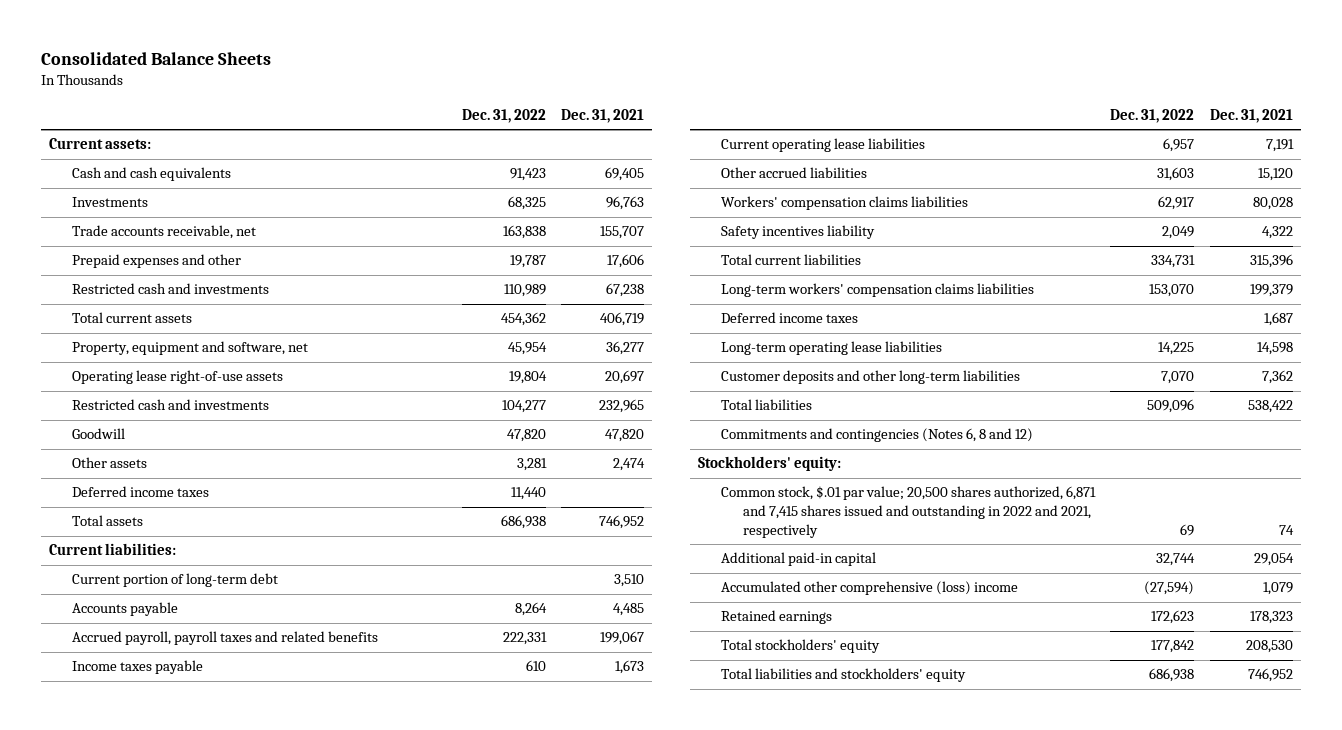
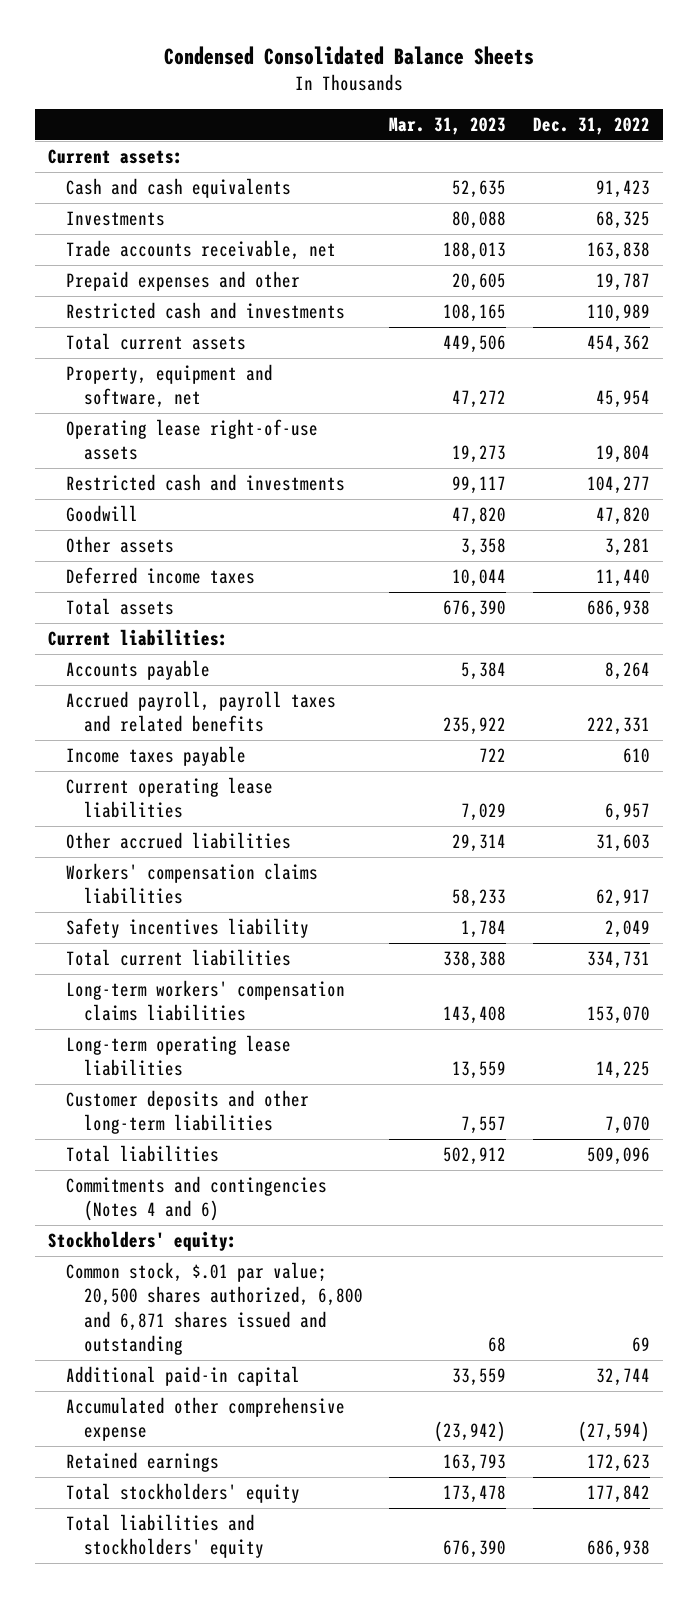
- Consolidated Balance Sheets
+ Condensed Consolidated Balance Sheets
- | Dec. 31, 2022 | Dec. 31, 2021
+ | Mar. 31, 2023 | Dec. 31, 2022
- Current portion of long-term debt | | 3,510
- Deferred income taxes | | 1,687
- Commitments and contingencies (Notes 6, 8 and 12)
+ Commitments and contingencies (Notes 4 and 6)
- Common stock, $.01 par value; 20,500 shares authorized, 6,871 and 7,415 shares issued and outstanding in 2022 and 2021, respectively | 69 | 74
+ Common stock, $.01 par value; 20,500 shares authorized, 6,800 and 6,871 shares issued and outstanding | 68 | 69
- Accumulated other comprehensive (loss) income | (27,594) | 1,079
+ Accumulated other comprehensive expense | (23,942) | (27,594)

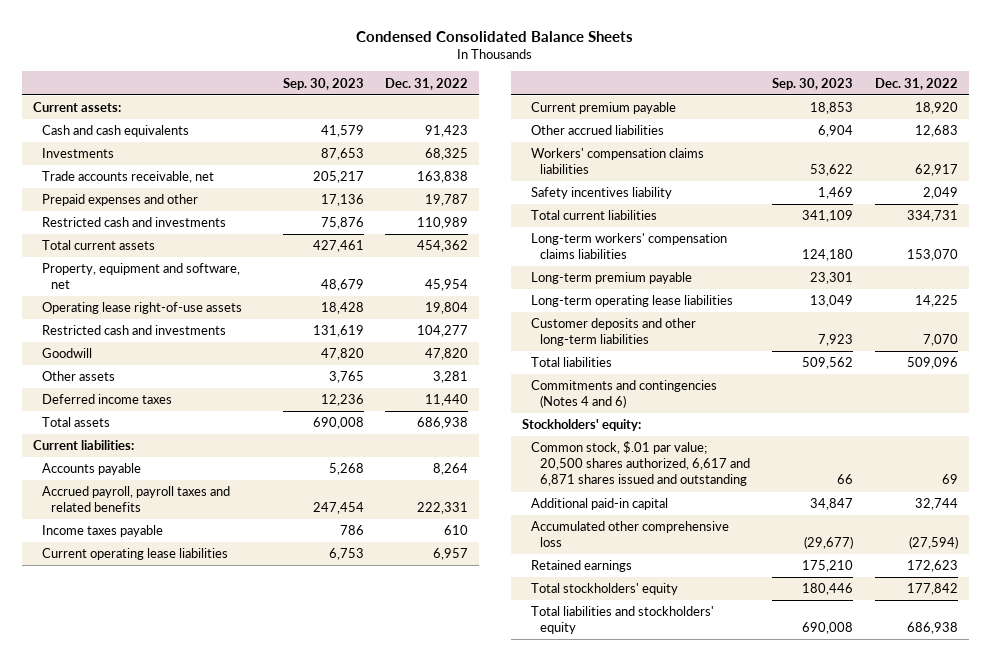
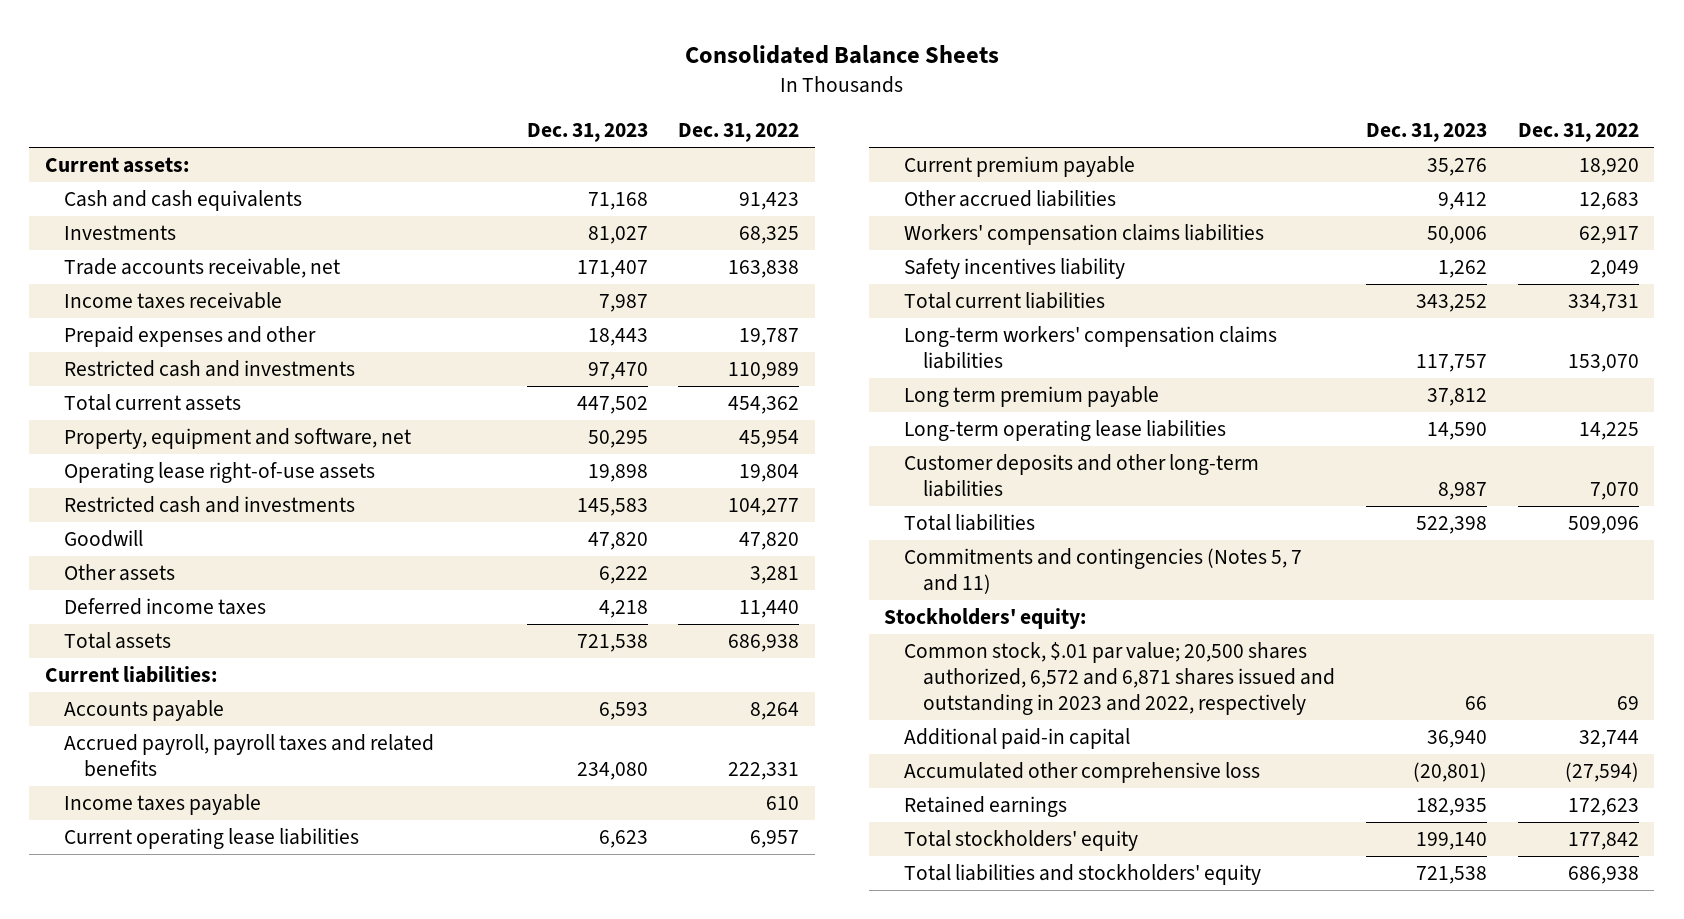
- Condensed Consolidated Balance Sheets
+ Consolidated Balance Sheets
- | Sep. 30, 2023 | Dec. 31, 2022
+ | Dec. 31, 2023 | Dec. 31, 2022
+ Income taxes receivable | 7,987 |
- Long-term premium payable | 23,301 |
+ Long term premium payable | 37,812 |
- Commitments and contingencies (Notes 4 and 6)
+ Commitments and contingencies (Notes 5, 7 and 11)
- Common stock, $.01 par value; 20,500 shares authorized, 6,617 and 6,871 shares issued and outstanding | 66 | 69
+ Common stock, $.01 par value; 20,500 shares authorized, 6,572 and 6,871 shares issued and outstanding in 2023 and 2022, respectively | 66 | 69

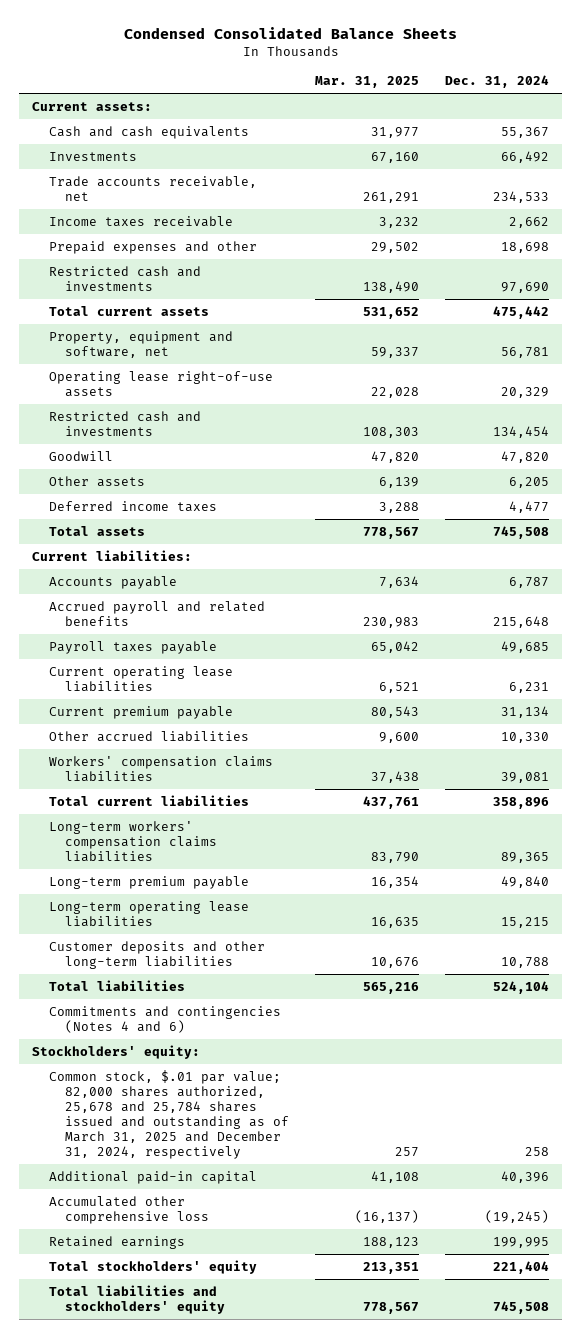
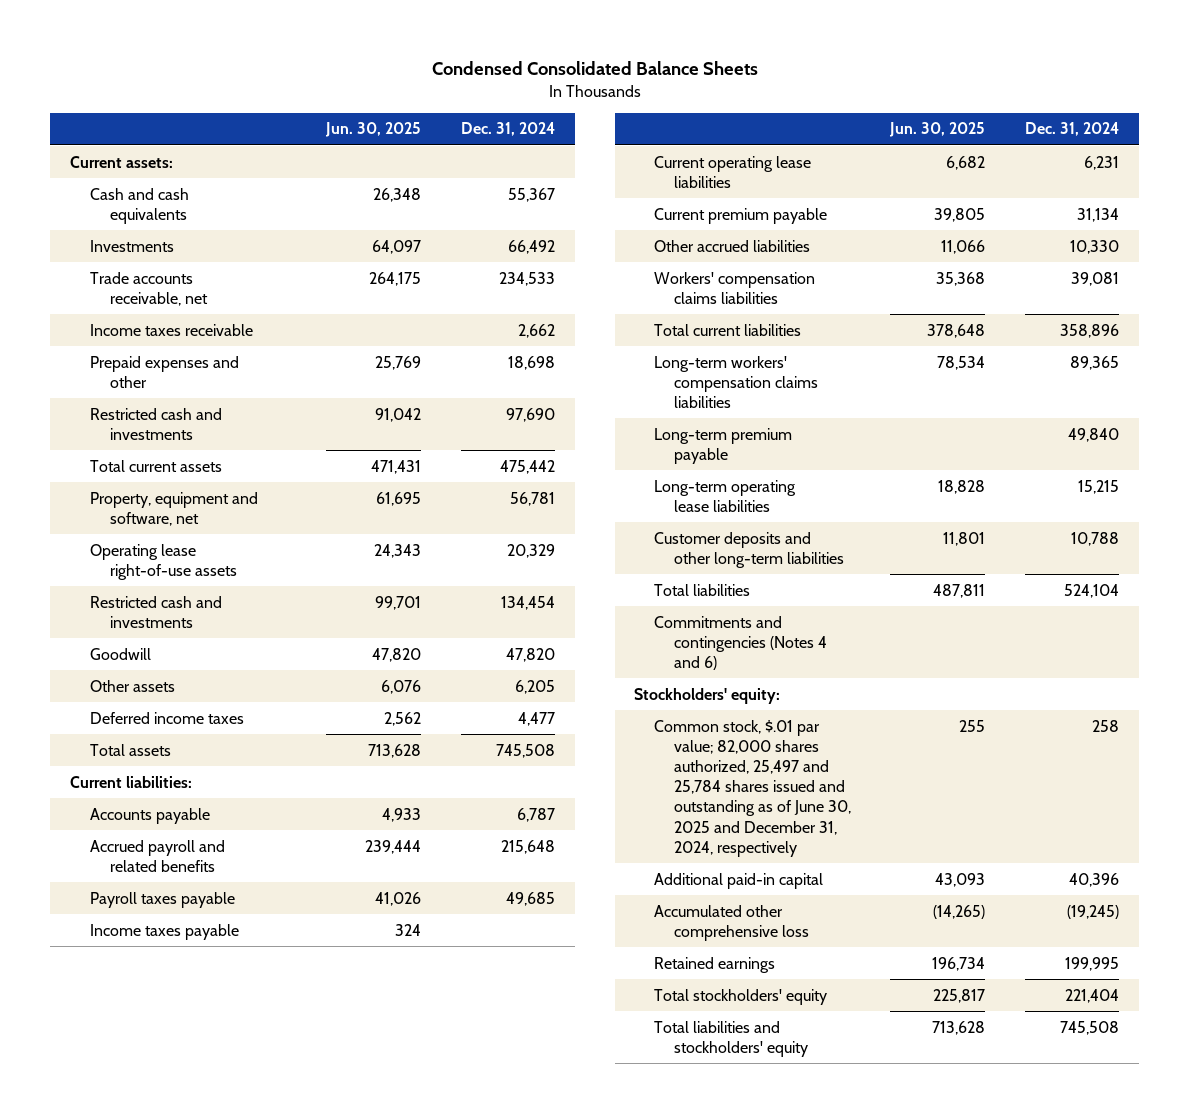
- | Mar. 31, 2025 | Dec. 31, 2024
+ | Jun. 30, 2025 | Dec. 31, 2024
+ Income taxes payable | 324 |
- Common stock, $.01 par value; 82,000 shares authorized, 25,678 and 25,784 shares issued and outstanding as of March 31, 2025 and December 31, 2024, respectively | 257 | 258
+ Common stock, $.01 par value; 82,000 shares authorized, 25,497 and 25,784 shares issued and outstanding as of June 30, 2025 and December 31, 2024, respectively | 255 | 258

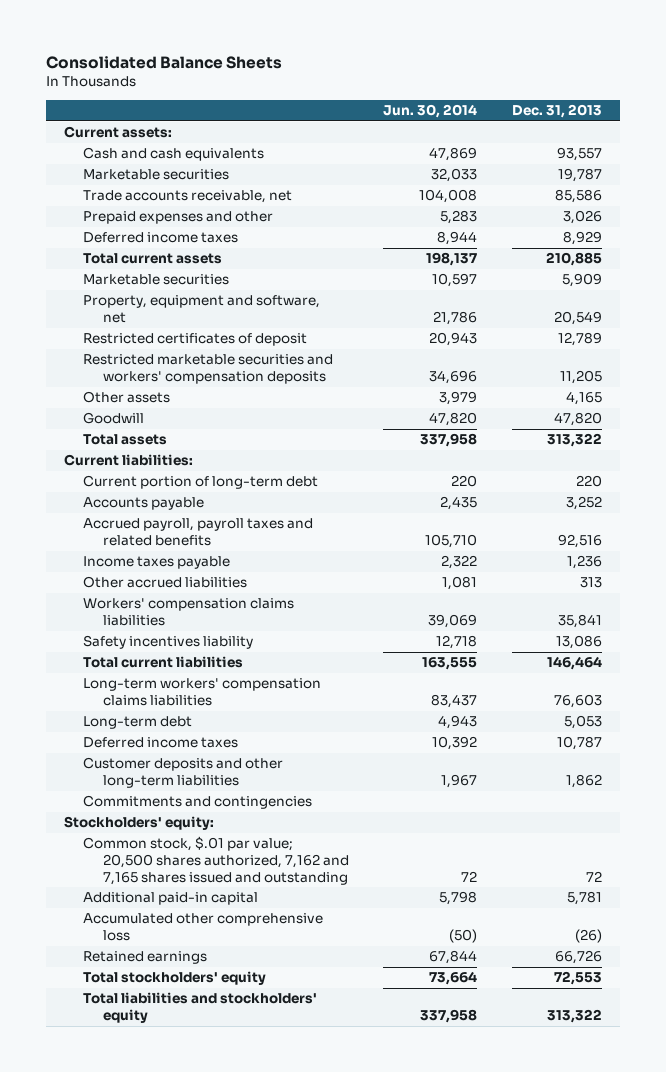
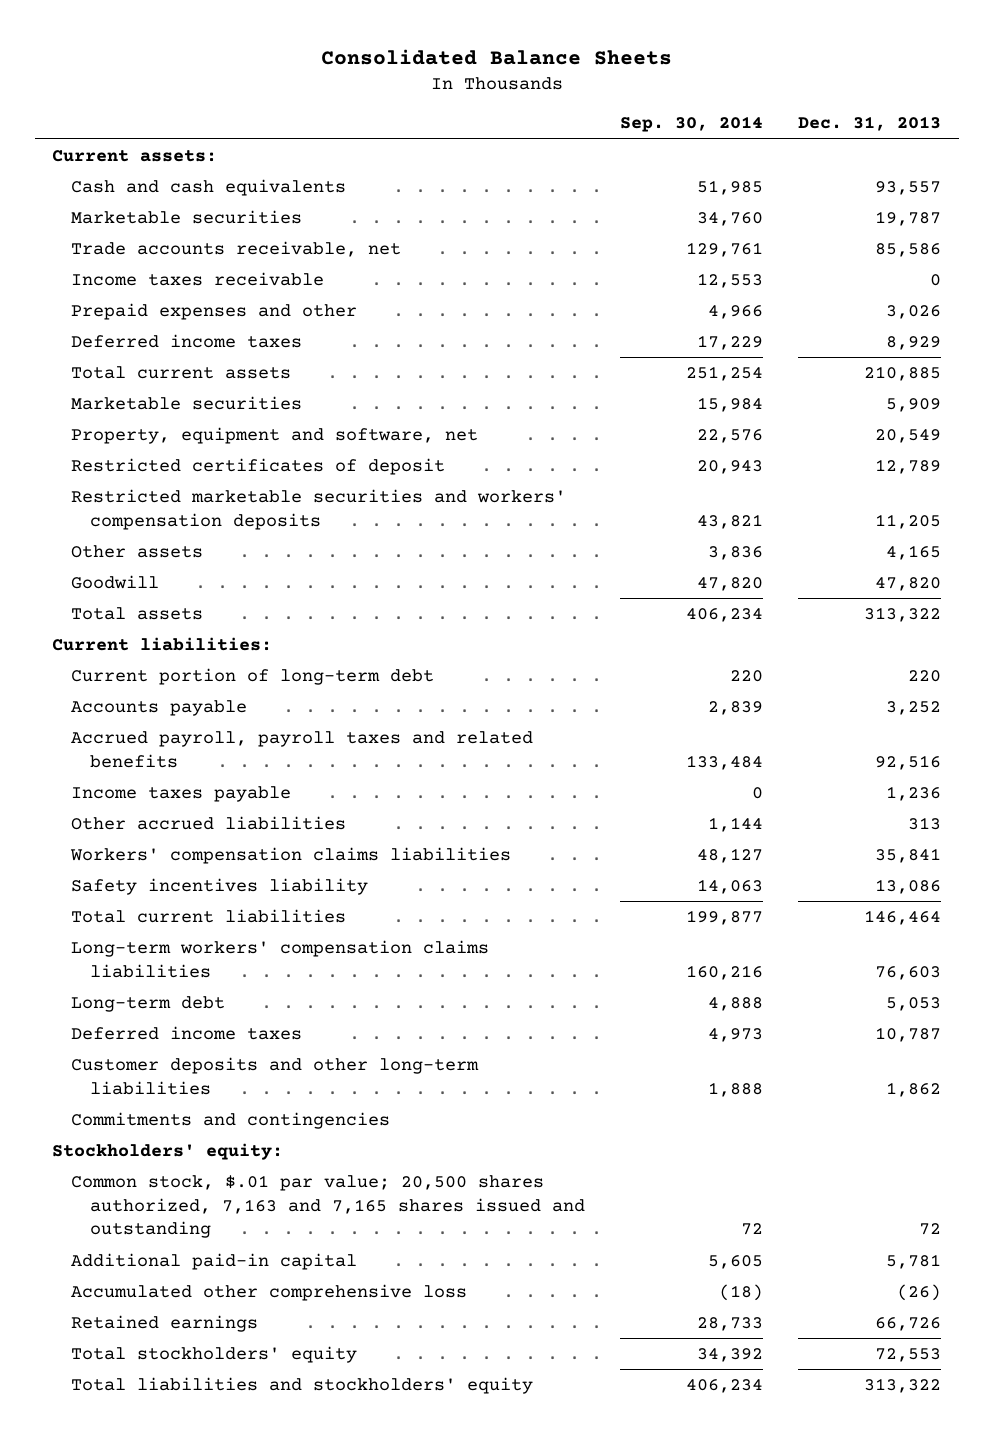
- | Jun. 30, 2014 | Dec. 31, 2013
+ | Sep. 30, 2014 | Dec. 31, 2013
+ Income taxes receivable | 12,553 | 0
- Common stock, $.01 par value; 20,500 shares authorized, 7,162 and 7,165 shares issued and outstanding | 72 | 72
+ Common stock, $.01 par value; 20,500 shares authorized, 7,163 and 7,165 shares issued and outstanding | 72 | 72

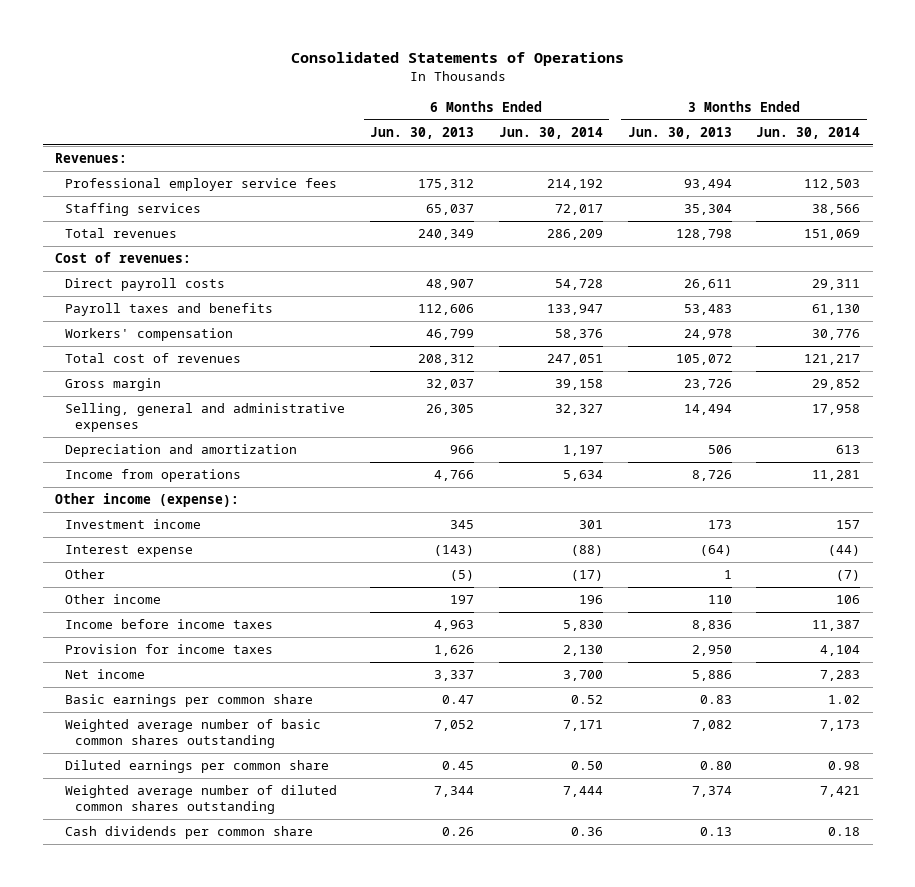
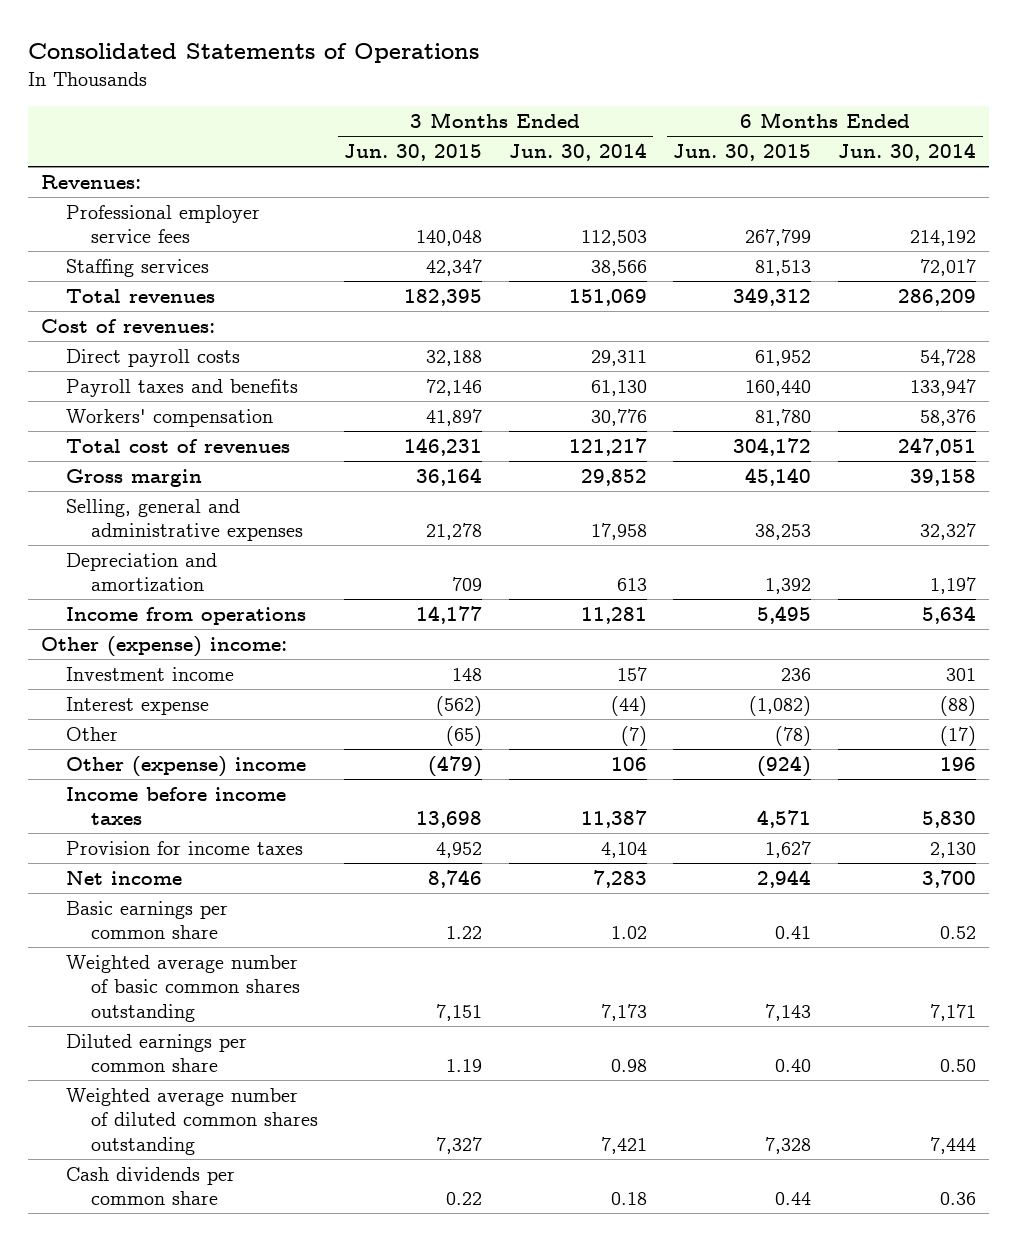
- | 6 Months Ended Jun. 30, 2013 | 6 Months Ended Jun. 30, 2014 | 3 Months Ended Jun. 30, 2013 | 3 Months Ended Jun. 30, 2014
+ | 3 Months Ended Jun. 30, 2015 | 3 Months Ended Jun. 30, 2014 | 6 Months Ended Jun. 30, 2015 | 6 Months Ended Jun. 30, 2014
- Other income (expense):
+ Other (expense) income:
- Other income | 197 | 196 | 110 | 106
+ Other (expense) income | (479) | 106 | (924) | 196

